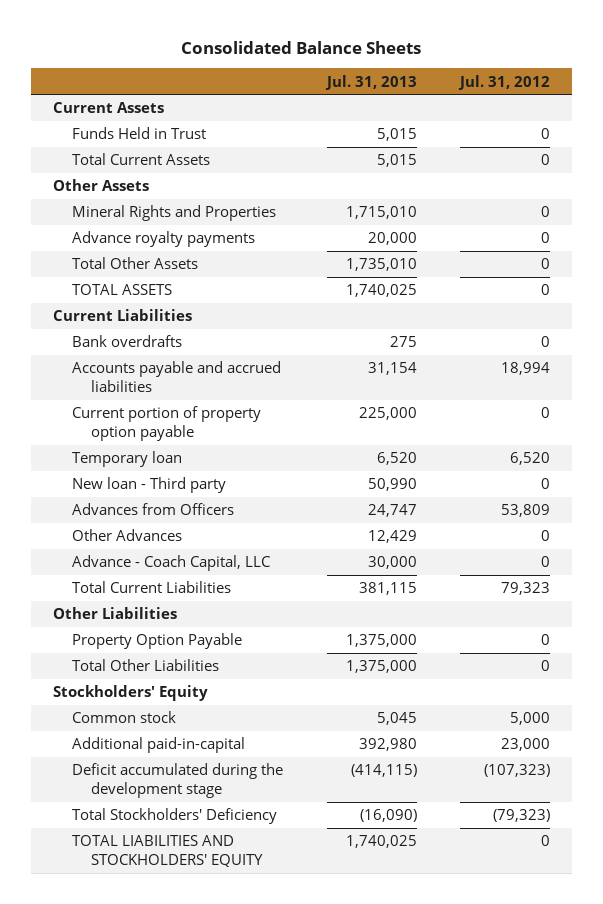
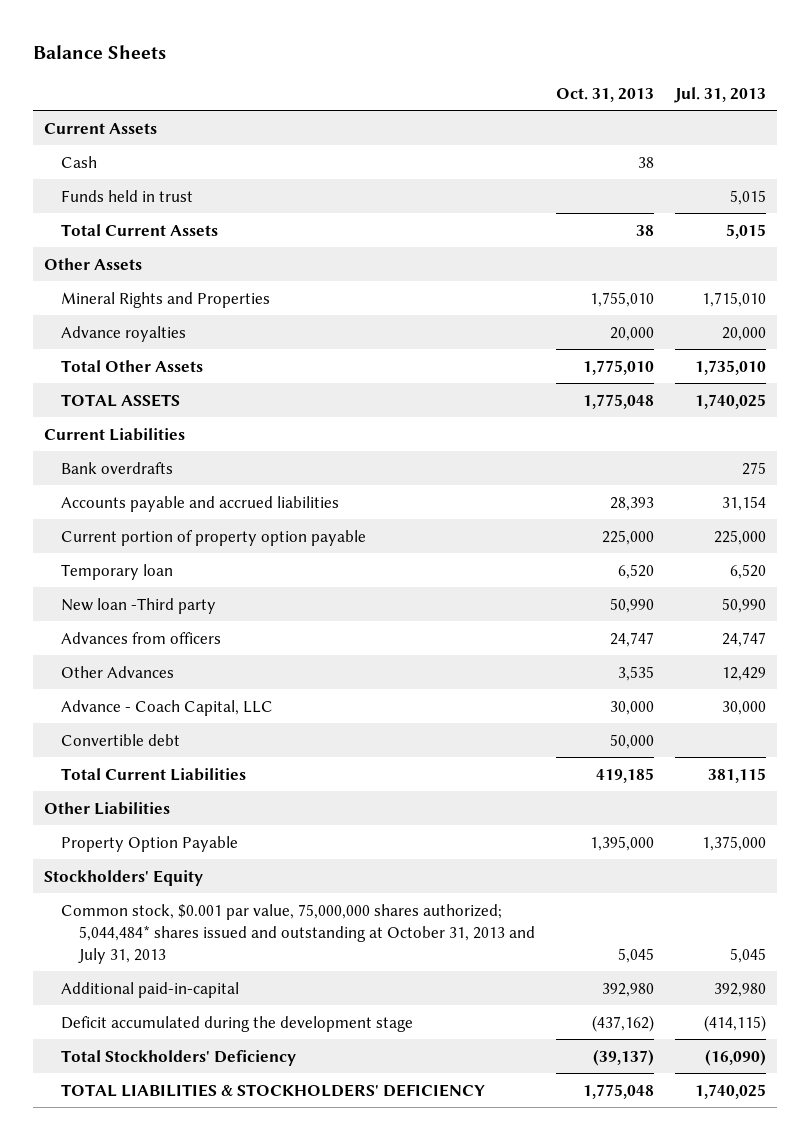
- Consolidated Balance Sheets
+ Balance Sheets
- | Jul. 31, 2013 | Jul. 31, 2012
+ | Oct. 31, 2013 | Jul. 31, 2013
- Funds Held in Trust | 5,015 | 0
+ Cash | 38 |
+ Funds held in trust | | 5,015
- Advance royalty payments | 20,000 | 0
+ Advance royalties | 20,000 | 20,000
- New loan - Third party | 50,990 | 0
- Advances from Officers | 24,747 | 53,809
+ New loan -Third party | 50,990 | 50,990
+ Advances from officers | 24,747 | 24,747
+ Convertible debt | 50,000 |
- Total Other Liabilities | 1,375,000 | 0
- Common stock | 5,045 | 5,000
+ Common stock, $0.001 par value, 75,000,000 shares authorized; 5,044,484* shares issued and outstanding at October 31, 2013 and July 31, 2013 | 5,045 | 5,045
- TOTAL LIABILITIES AND STOCKHOLDERS' EQUITY | 1,740,025 | 0
+ TOTAL LIABILITIES & STOCKHOLDERS' DEFICIENCY | 1,775,048 | 1,740,025

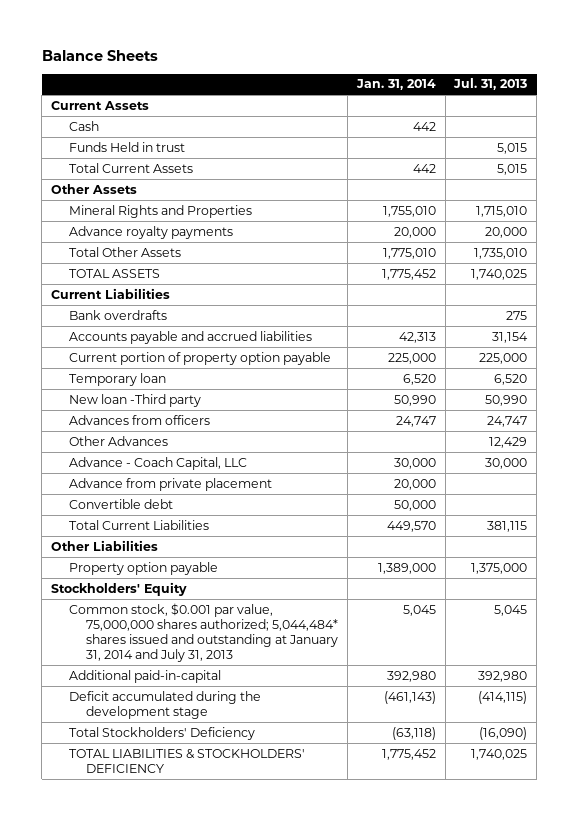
- | Oct. 31, 2013 | Jul. 31, 2013
+ | Jan. 31, 2014 | Jul. 31, 2013
- Funds held in trust | | 5,015
+ Funds Held in trust | | 5,015
- Advance royalties | 20,000 | 20,000
+ Advance royalty payments | 20,000 | 20,000
+ Advance from private placement | 20,000 |
- Property Option Payable | 1,395,000 | 1,375,000
+ Property option payable | 1,389,000 | 1,375,000
- Common stock, $0.001 par value, 75,000,000 shares authorized; 5,044,484* shares issued and outstanding at October 31, 2013 and July 31, 2013 | 5,045 | 5,045
+ Common stock, $0.001 par value, 75,000,000 shares authorized; 5,044,484* shares issued and outstanding at January 31, 2014 and July 31, 2013 | 5,045 | 5,045

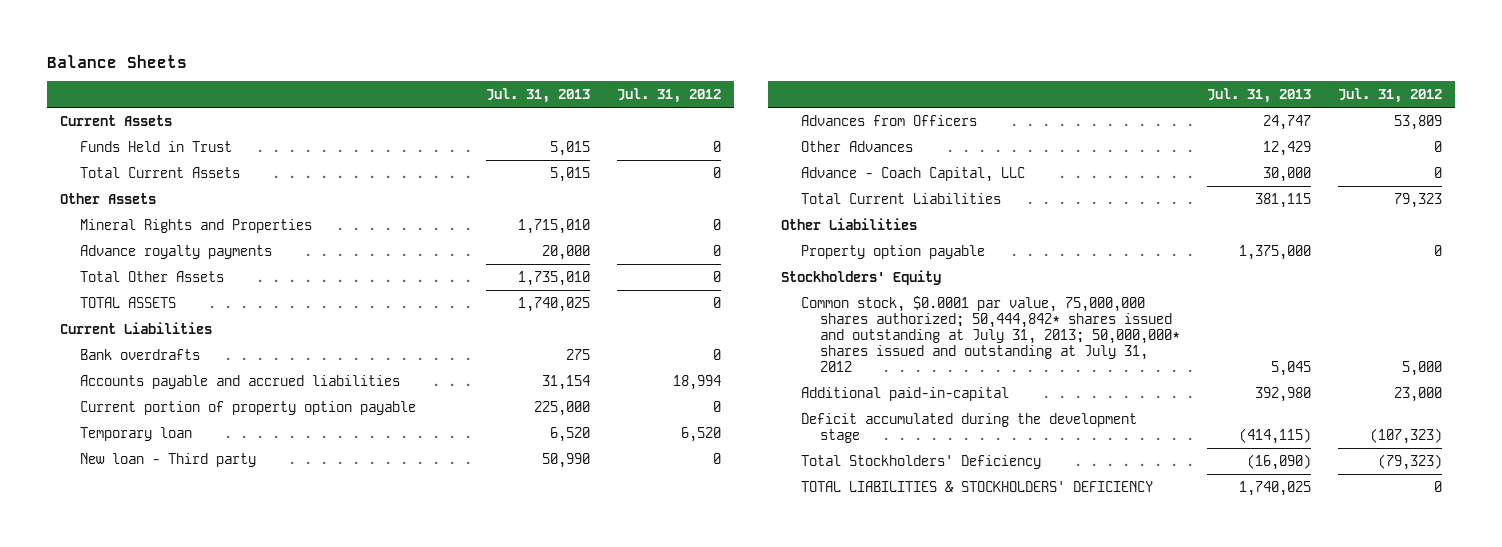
- | Jan. 31, 2014 | Jul. 31, 2013
+ | Jul. 31, 2013 | Jul. 31, 2012
- Cash | 442 |
- Funds Held in trust | | 5,015
+ Funds Held in Trust | 5,015 | 0
- New loan -Third party | 50,990 | 50,990
- Advances from officers | 24,747 | 24,747
+ New loan - Third party | 50,990 | 0
+ Advances from Officers | 24,747 | 53,809
- Advance from private placement | 20,000 |
- Convertible debt | 50,000 |
- Common stock, $0.001 par value, 75,000,000 shares authorized; 5,044,484* shares issued and outstanding at January 31, 2014 and July 31, 2013 | 5,045 | 5,045
+ Common stock, $0.0001 par value, 75,000,000 shares authorized; 50,444,842* shares issued and outstanding at July 31, 2013; 50,000,000* shares issued and outstanding at July 31, 2012 | 5,045 | 5,000

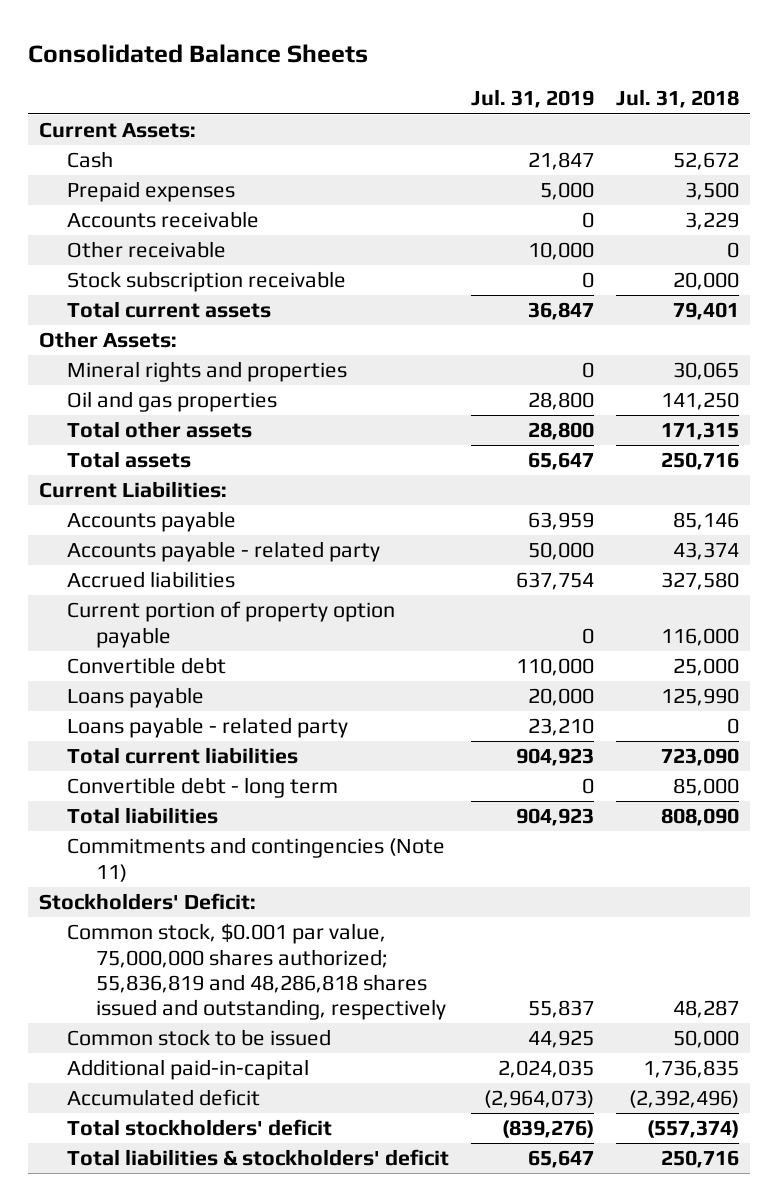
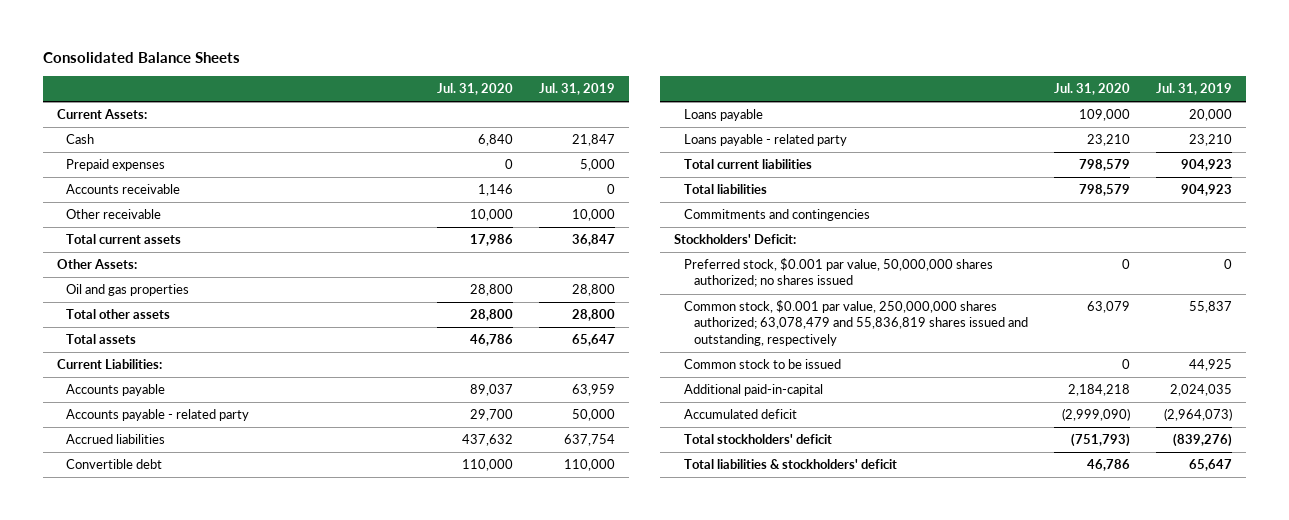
- | Jul. 31, 2019 | Jul. 31, 2018
+ | Jul. 31, 2020 | Jul. 31, 2019
- Stock subscription receivable | 0 | 20,000
- Mineral rights and properties | 0 | 30,065
- Current portion of property option payable | 0 | 116,000
- Convertible debt - long term | 0 | 85,000
- Commitments and contingencies (Note 11)
+ Commitments and contingencies
- Common stock, $0.001 par value, 75,000,000 shares authorized; 55,836,819 and 48,286,818 shares issued and outstanding, respectively | 55,837 | 48,287
+ Preferred stock, $0.001 par value, 50,000,000 shares authorized; no shares issued | 0 | 0
+ Common stock, $0.001 par value, 250,000,000 shares authorized; 63,078,479 and 55,836,819 shares issued and outstanding, respectively | 63,079 | 55,837

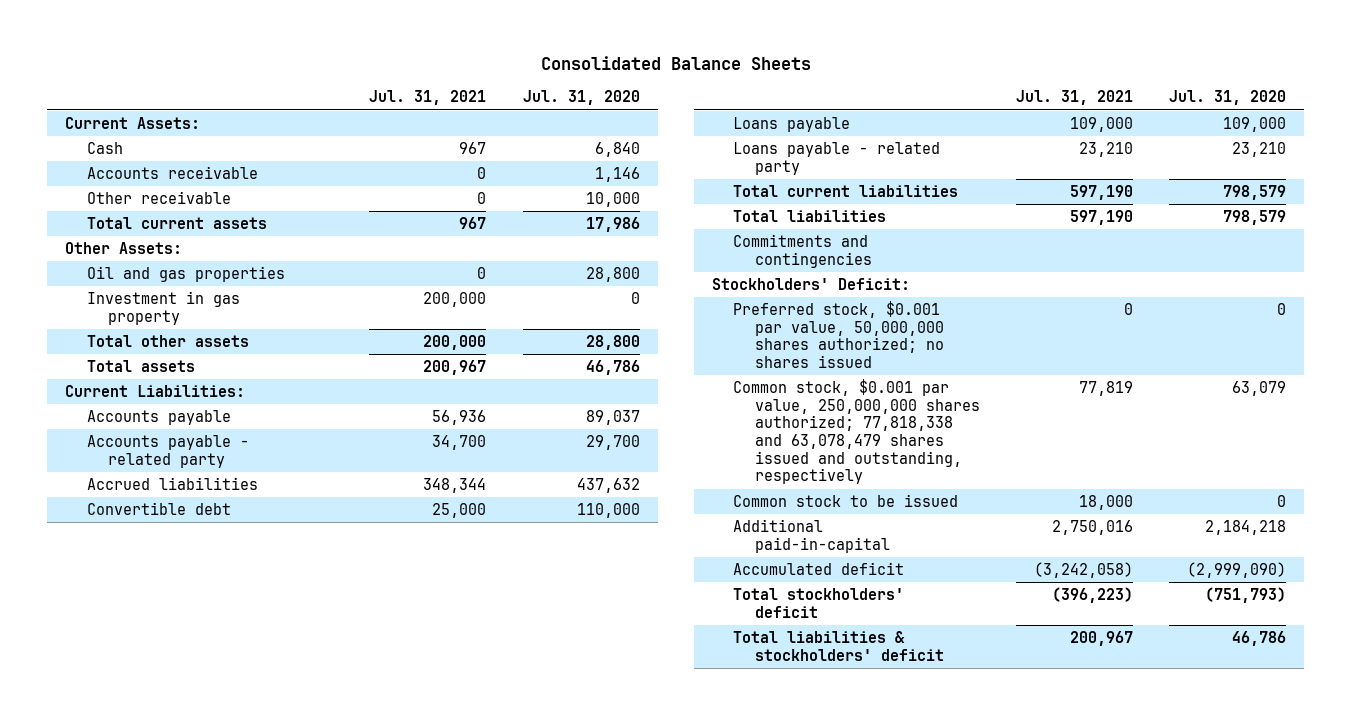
- | Jul. 31, 2020 | Jul. 31, 2019
+ | Jul. 31, 2021 | Jul. 31, 2020
- Prepaid expenses | 0 | 5,000
+ Investment in gas property | 200,000 | 0
- Common stock, $0.001 par value, 250,000,000 shares authorized; 63,078,479 and 55,836,819 shares issued and outstanding, respectively | 63,079 | 55,837
+ Common stock, $0.001 par value, 250,000,000 shares authorized; 77,818,338 and 63,078,479 shares issued and outstanding, respectively | 77,819 | 63,079

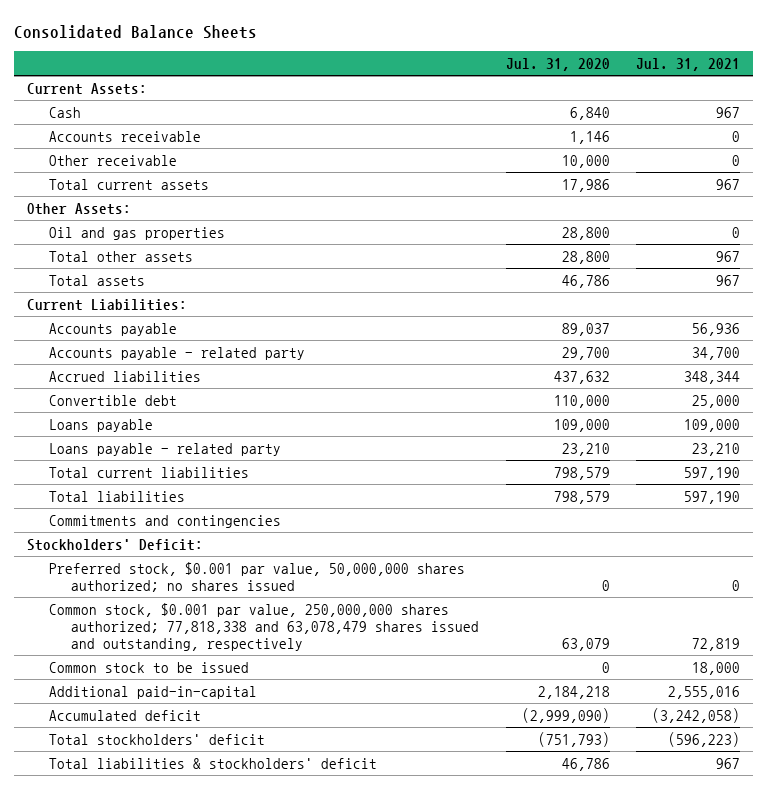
- | Jul. 31, 2021 | Jul. 31, 2020
+ | Jul. 31, 2020 | Jul. 31, 2021
- Investment in gas property | 200,000 | 0
- Total other assets | 200,000 | 28,800
- Total assets | 200,967 | 46,786
+ Total other assets | 28,800 | 967
+ Total assets | 46,786 | 967
- Common stock, $0.001 par value, 250,000,000 shares authorized; 77,818,338 and 63,078,479 shares issued and outstanding, respectively | 77,819 | 63,079
+ Common stock, $0.001 par value, 250,000,000 shares authorized; 77,818,338 and 63,078,479 shares issued and outstanding, respectively | 63,079 | 72,819
- Additional paid-in-capital | 2,750,016 | 2,184,218
+ Additional paid-in-capital | 2,184,218 | 2,555,016
- Total stockholders' deficit | (396,223) | (751,793)
- Total liabilities & stockholders' deficit | 200,967 | 46,786
+ Total stockholders' deficit | (751,793) | (596,223)
+ Total liabilities & stockholders' deficit | 46,786 | 967

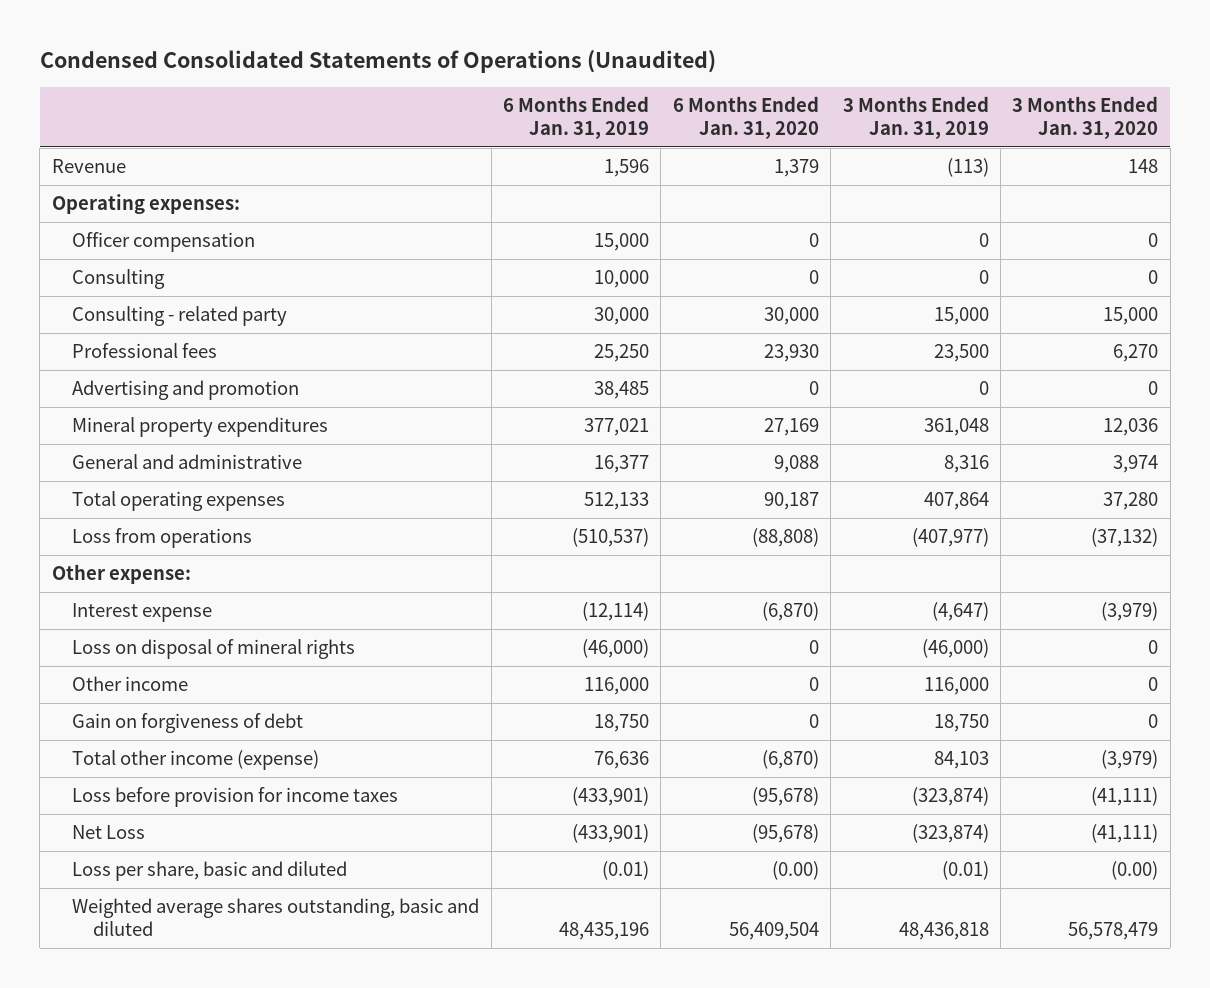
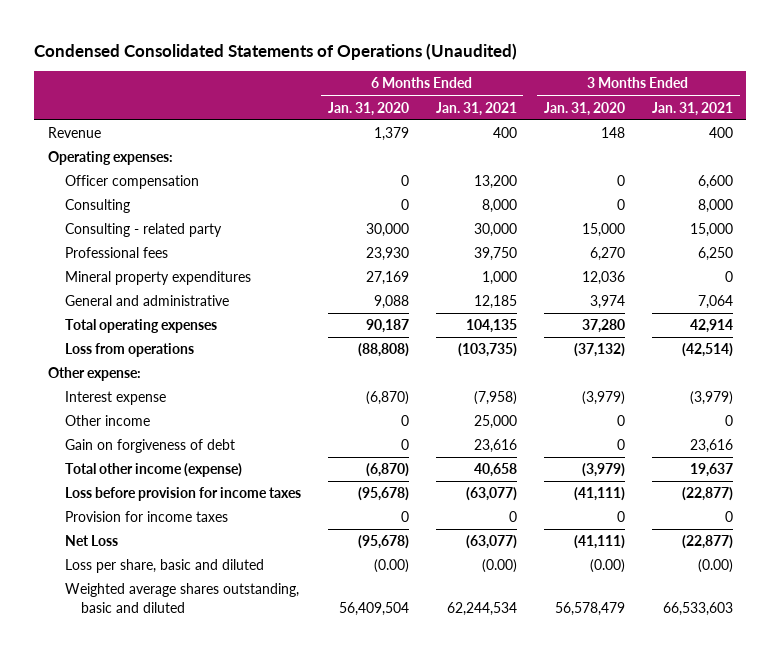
- | 6 Months Ended Jan. 31, 2019 | 6 Months Ended Jan. 31, 2020 | 3 Months Ended Jan. 31, 2019 | 3 Months Ended Jan. 31, 2020
+ | 6 Months Ended Jan. 31, 2020 | 6 Months Ended Jan. 31, 2021 | 3 Months Ended Jan. 31, 2020 | 3 Months Ended Jan. 31, 2021
- Advertising and promotion | 38,485 | 0 | 0 | 0
- Loss on disposal of mineral rights | (46,000) | 0 | (46,000) | 0
+ Provision for income taxes | 0 | 0 | 0 | 0

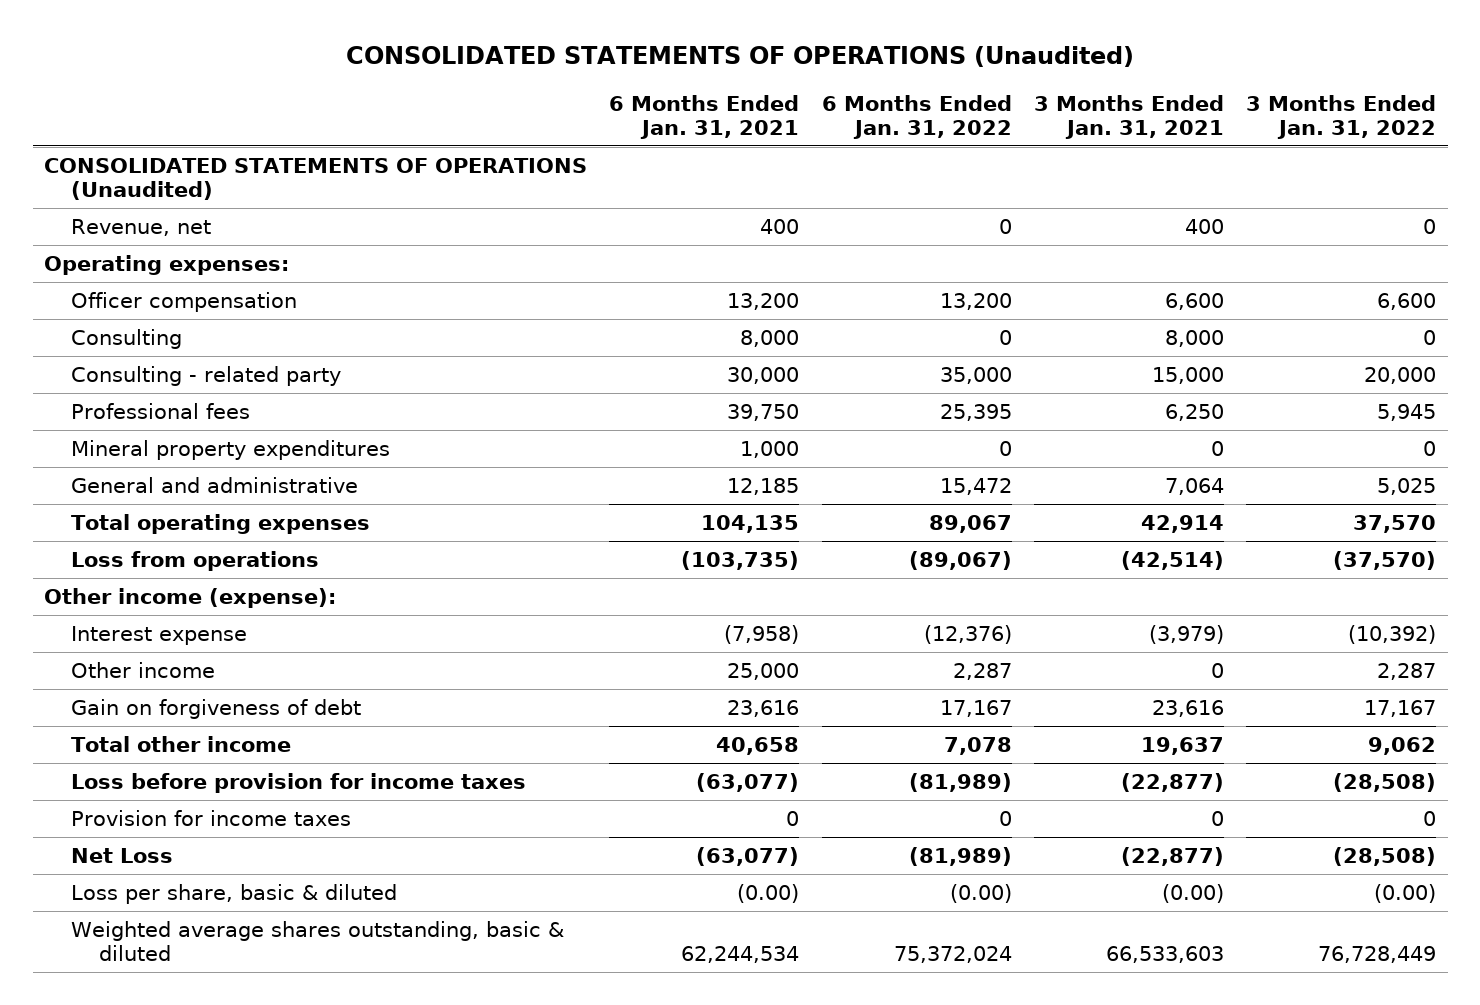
- Condensed Consolidated Statements of Operations (Unaudited)
+ CONSOLIDATED STATEMENTS OF OPERATIONS (Unaudited)
- | 6 Months Ended Jan. 31, 2020 | 6 Months Ended Jan. 31, 2021 | 3 Months Ended Jan. 31, 2020 | 3 Months Ended Jan. 31, 2021
+ | 6 Months Ended Jan. 31, 2021 | 6 Months Ended Jan. 31, 2022 | 3 Months Ended Jan. 31, 2021 | 3 Months Ended Jan. 31, 2022
- Revenue | 1,379 | 400 | 148 | 400
+ CONSOLIDATED STATEMENTS OF OPERATIONS (Unaudited)
+ Revenue, net | 400 | 0 | 400 | 0
- Other expense:
+ Other income (expense):
- Total other income (expense) | (6,870) | 40,658 | (3,979) | 19,637
+ Total other income | 40,658 | 7,078 | 19,637 | 9,062
- Loss per share, basic and diluted | (0.00) | (0.00) | (0.00) | (0.00)
- Weighted average shares outstanding, basic and diluted | 56,409,504 | 62,244,534 | 56,578,479 | 66,533,603
+ Loss per share, basic & diluted | (0.00) | (0.00) | (0.00) | (0.00)
+ Weighted average shares outstanding, basic & diluted | 62,244,534 | 75,372,024 | 66,533,603 | 76,728,449

